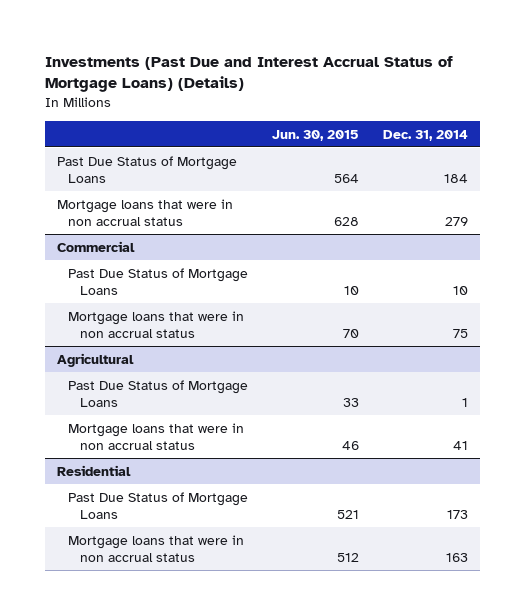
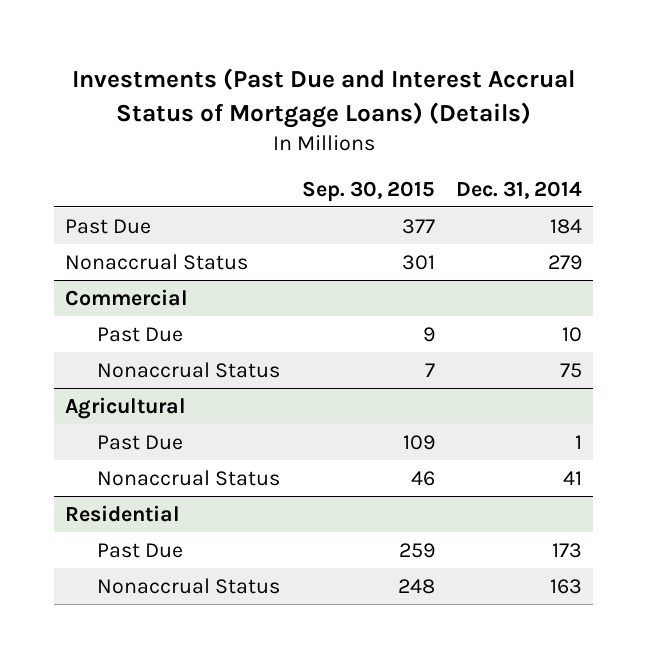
- | Jun. 30, 2015 | Dec. 31, 2014
+ | Sep. 30, 2015 | Dec. 31, 2014
- Past Due Status of Mortgage Loans | 564 | 184
- Mortgage loans that were in non accrual status | 628 | 279
+ Past Due | 377 | 184
+ Nonaccrual Status | 301 | 279
@ Commercial
- Past Due Status of Mortgage Loans | 10 | 10
- Mortgage loans that were in non accrual status | 70 | 75
+ Past Due | 9 | 10
+ Nonaccrual Status | 7 | 75
@ Agricultural
- Past Due Status of Mortgage Loans | 33 | 1
- Mortgage loans that were in non accrual status | 46 | 41
+ Past Due | 109 | 1
+ Nonaccrual Status | 46 | 41
@ Residential
- Past Due Status of Mortgage Loans | 521 | 173
- Mortgage loans that were in non accrual status | 512 | 163
+ Past Due | 259 | 173
+ Nonaccrual Status | 248 | 163

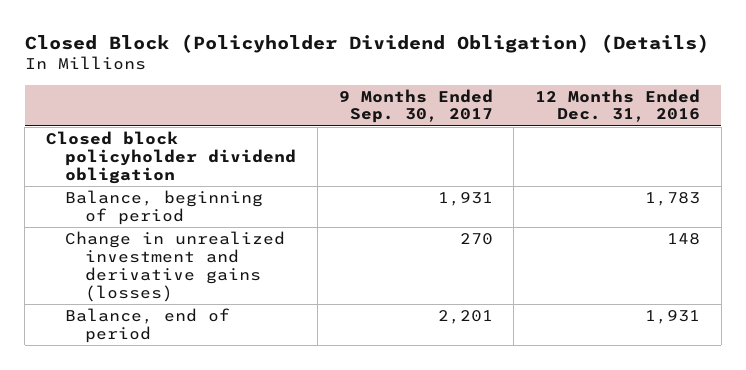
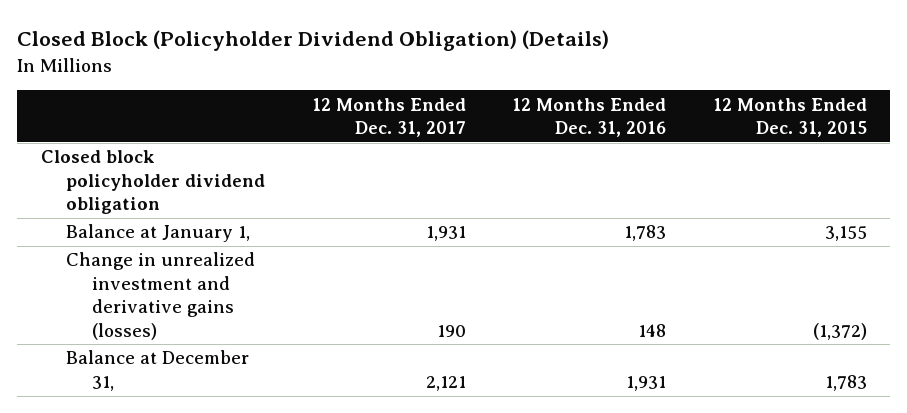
- | 9 Months Ended Sep. 30, 2017 | 12 Months Ended Dec. 31, 2016
+ | 12 Months Ended Dec. 31, 2017 | 12 Months Ended Dec. 31, 2016 | 12 Months Ended Dec. 31, 2015
- Balance, beginning of period | 1,931 | 1,783
+ Balance at January 1, | 1,931 | 1,783 | 3,155
- Balance, end of period | 2,201 | 1,931
+ Balance at December 31, | 2,121 | 1,931 | 1,783

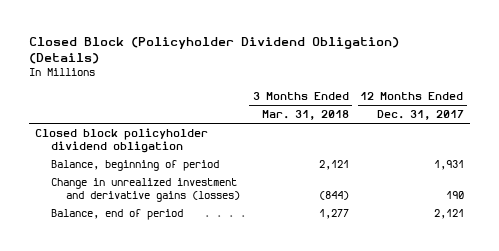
- | 12 Months Ended Dec. 31, 2017 | 12 Months Ended Dec. 31, 2016 | 12 Months Ended Dec. 31, 2015
+ | 3 Months Ended Mar. 31, 2018 | 12 Months Ended Dec. 31, 2017
- Balance at January 1, | 1,931 | 1,783 | 3,155
+ Balance, beginning of period | 2,121 | 1,931
- Balance at December 31, | 2,121 | 1,931 | 1,783
+ Balance, end of period | 1,277 | 2,121

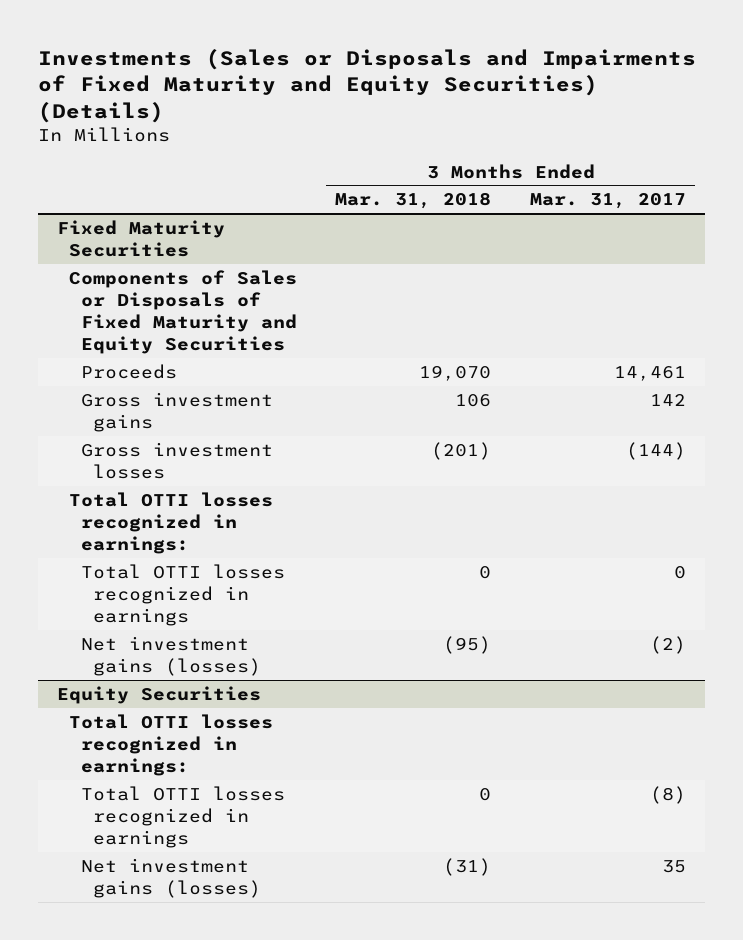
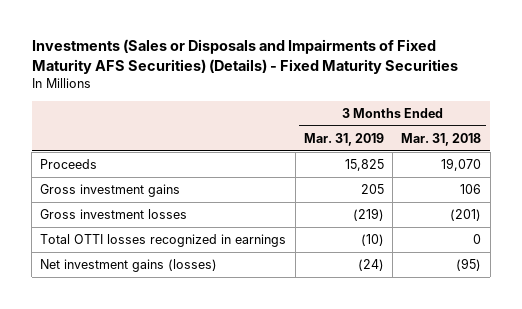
- Investments (Sales or Disposals and Impairments of Fixed Maturity and Equity Securities) (Details)
+ Investments (Sales or Disposals and Impairments of Fixed Maturity AFS Securities) (Details) - Fixed Maturity Securities
- | 3 Months Ended Mar. 31, 2018 | 3 Months Ended Mar. 31, 2017
+ | 3 Months Ended Mar. 31, 2019 | 3 Months Ended Mar. 31, 2018
- Fixed Maturity Securities
- Components of Sales or Disposals of Fixed Maturity and Equity Securities
- Total OTTI losses recognized in earnings:
- Equity Securities
- Total OTTI losses recognized in earnings:
- Total OTTI losses recognized in earnings | 0 | (8)
- Net investment gains (losses) | (31) | 35

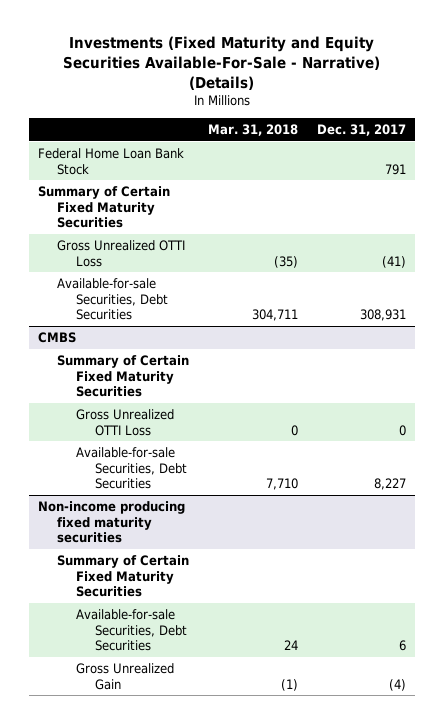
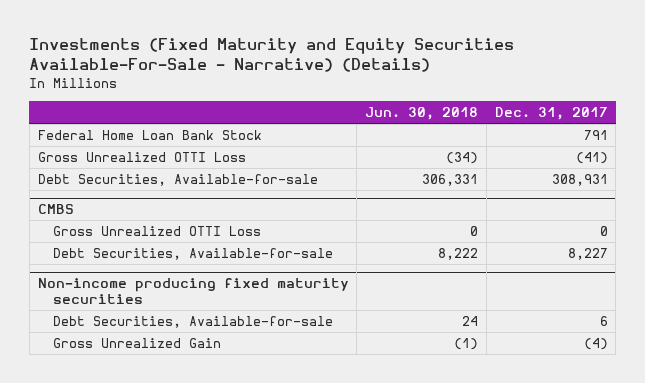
- | Mar. 31, 2018 | Dec. 31, 2017
+ | Jun. 30, 2018 | Dec. 31, 2017
- Summary of Certain Fixed Maturity Securities
- Available-for-sale Securities, Debt Securities | 304,711 | 308,931
+ Debt Securities, Available-for-sale | 306,331 | 308,931
@ CMBS
- Summary of Certain Fixed Maturity Securities
- Available-for-sale Securities, Debt Securities | 7,710 | 8,227
+ Debt Securities, Available-for-sale | 8,222 | 8,227
@ Non-income producing fixed maturity securities
- Summary of Certain Fixed Maturity Securities
- Available-for-sale Securities, Debt Securities | 24 | 6
+ Debt Securities, Available-for-sale | 24 | 6

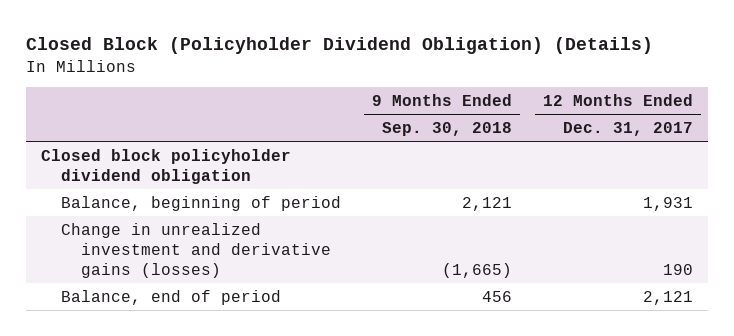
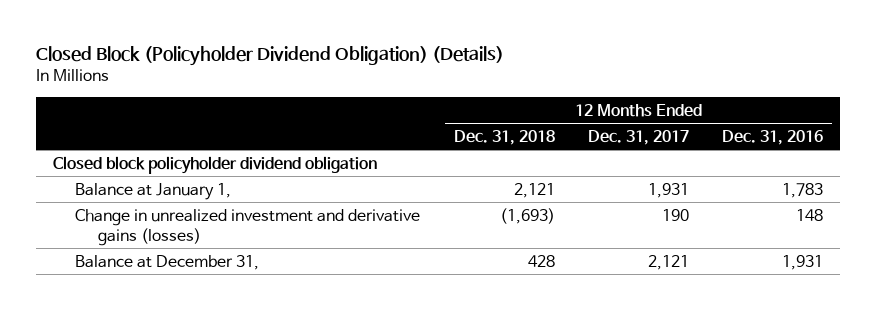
- | 9 Months Ended Sep. 30, 2018 | 12 Months Ended Dec. 31, 2017
+ | 12 Months Ended Dec. 31, 2018 | 12 Months Ended Dec. 31, 2017 | 12 Months Ended Dec. 31, 2016
- Balance, beginning of period | 2,121 | 1,931
+ Balance at January 1, | 2,121 | 1,931 | 1,783
- Balance, end of period | 456 | 2,121
+ Balance at December 31, | 428 | 2,121 | 1,931

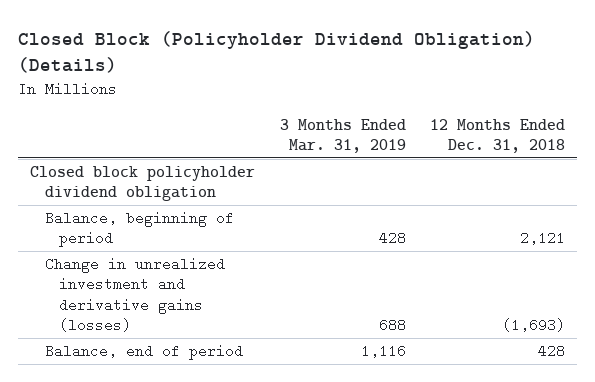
- | 12 Months Ended Dec. 31, 2018 | 12 Months Ended Dec. 31, 2017 | 12 Months Ended Dec. 31, 2016
+ | 3 Months Ended Mar. 31, 2019 | 12 Months Ended Dec. 31, 2018
- Balance at January 1, | 2,121 | 1,931 | 1,783
+ Balance, beginning of period | 428 | 2,121
- Balance at December 31, | 428 | 2,121 | 1,931
+ Balance, end of period | 1,116 | 428

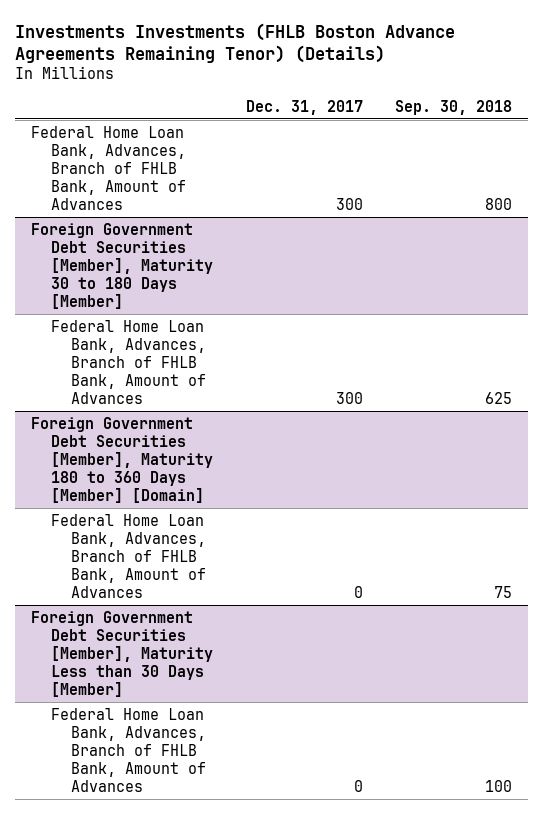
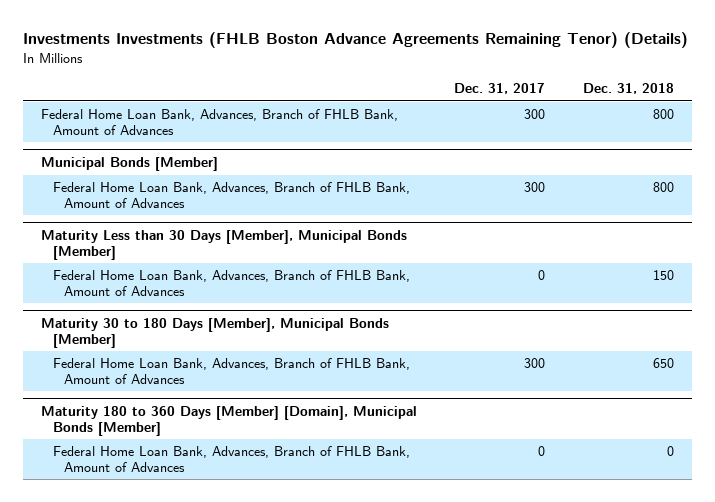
- | Dec. 31, 2017 | Sep. 30, 2018
+ | Dec. 31, 2017 | Dec. 31, 2018
- Foreign Government Debt Securities [Member], Maturity 30 to 180 Days [Member]
+ Municipal Bonds [Member]
- Foreign Government Debt Securities [Member], Maturity 180 to 360 Days [Member] [Domain]
+ Maturity Less than 30 Days [Member], Municipal Bonds [Member]
- Foreign Government Debt Securities [Member], Maturity Less than 30 Days [Member]
+ Maturity 30 to 180 Days [Member], Municipal Bonds [Member]
+ Federal Home Loan Bank, Advances, Branch of FHLB Bank, Amount of Advances | 300 | 650
+ Maturity 180 to 360 Days [Member] [Domain], Municipal Bonds [Member]

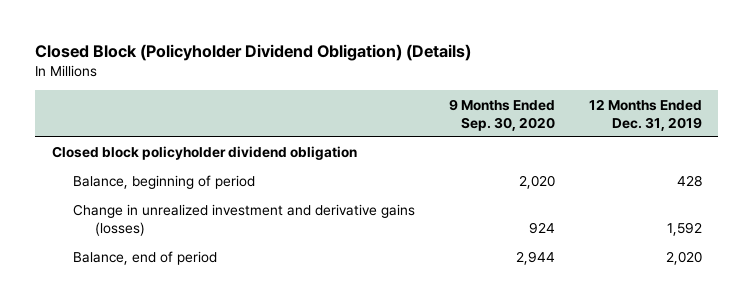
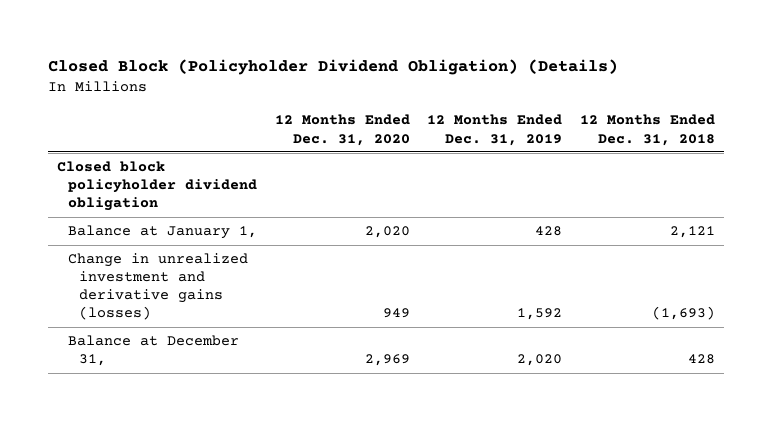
- | 9 Months Ended Sep. 30, 2020 | 12 Months Ended Dec. 31, 2019
+ | 12 Months Ended Dec. 31, 2020 | 12 Months Ended Dec. 31, 2019 | 12 Months Ended Dec. 31, 2018
- Balance, beginning of period | 2,020 | 428
+ Balance at January 1, | 2,020 | 428 | 2,121
- Balance, end of period | 2,944 | 2,020
+ Balance at December 31, | 2,969 | 2,020 | 428

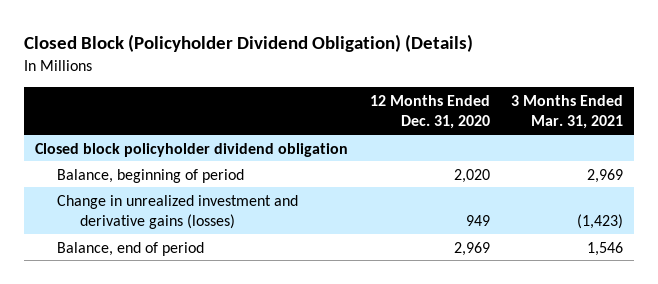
- | 12 Months Ended Dec. 31, 2020 | 12 Months Ended Dec. 31, 2019 | 12 Months Ended Dec. 31, 2018
+ | 12 Months Ended Dec. 31, 2020 | 3 Months Ended Mar. 31, 2021
- Balance at January 1, | 2,020 | 428 | 2,121
+ Balance, beginning of period | 2,020 | 2,969
- Balance at December 31, | 2,969 | 2,020 | 428
+ Balance, end of period | 2,969 | 1,546

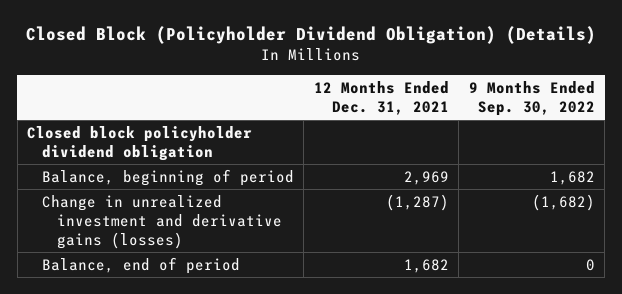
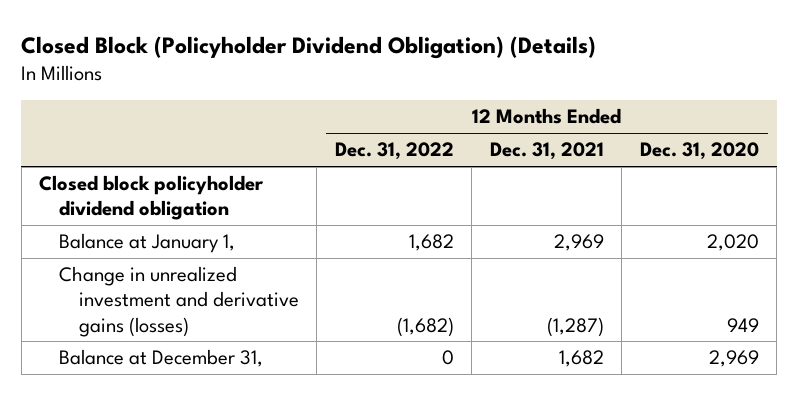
- | 12 Months Ended Dec. 31, 2021 | 9 Months Ended Sep. 30, 2022
+ | 12 Months Ended Dec. 31, 2022 | 12 Months Ended Dec. 31, 2021 | 12 Months Ended Dec. 31, 2020
- Balance, beginning of period | 2,969 | 1,682
+ Balance at January 1, | 1,682 | 2,969 | 2,020
- Balance, end of period | 1,682 | 0
+ Balance at December 31, | 0 | 1,682 | 2,969

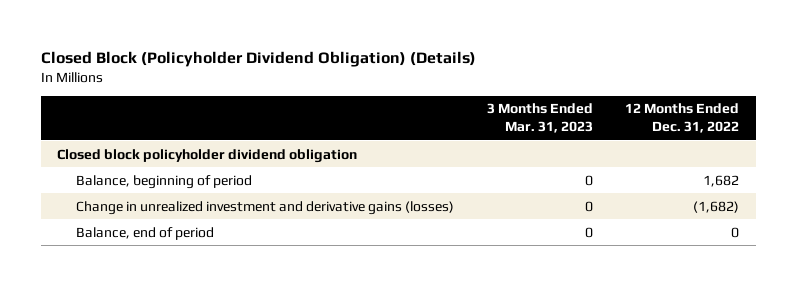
- | 12 Months Ended Dec. 31, 2022 | 12 Months Ended Dec. 31, 2021 | 12 Months Ended Dec. 31, 2020
+ | 3 Months Ended Mar. 31, 2023 | 12 Months Ended Dec. 31, 2022
- Balance at January 1, | 1,682 | 2,969 | 2,020
+ Balance, beginning of period | 0 | 1,682
- Balance at December 31, | 0 | 1,682 | 2,969
+ Balance, end of period | 0 | 0

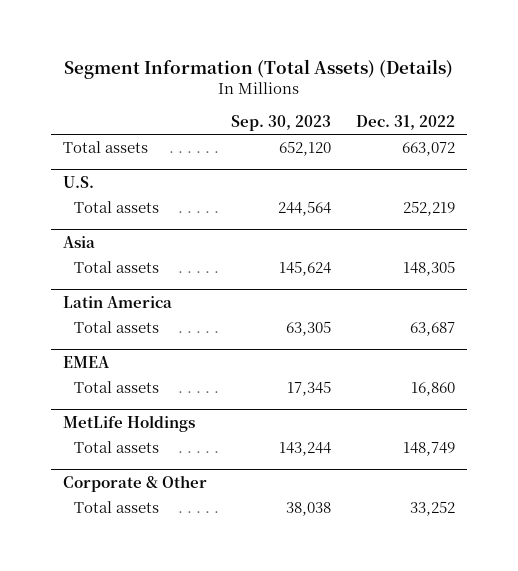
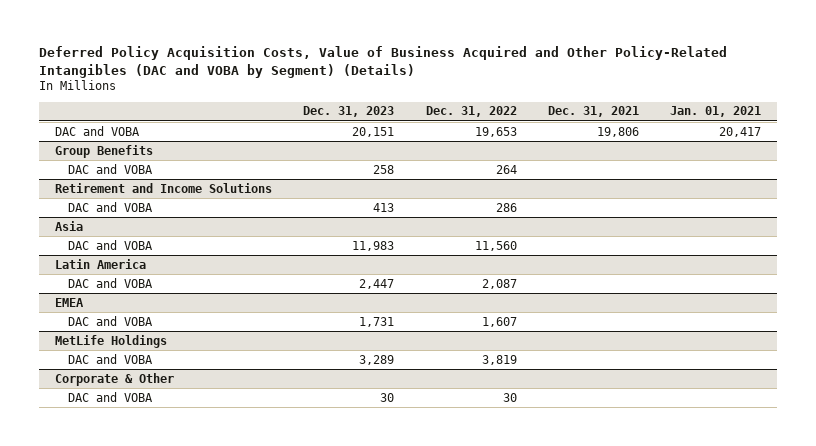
- Segment Information (Total Assets) (Details)
+ Deferred Policy Acquisition Costs, Value of Business Acquired and Other Policy-Related Intangibles (DAC and VOBA by Segment) (Details)
- | Sep. 30, 2023 | Dec. 31, 2022
+ | Dec. 31, 2023 | Dec. 31, 2022 | Dec. 31, 2021 | Jan. 01, 2021
- Total assets | 652,120 | 663,072
- U.S.
- Total assets | 244,564 | 252,219
+ DAC and VOBA | 20,151 | 19,653 | 19,806 | 20,417
+ Group Benefits
+ DAC and VOBA | 258 | 264 | |
+ Retirement and Income Solutions
+ DAC and VOBA | 413 | 286 | |
@ Asia
- Total assets | 145,624 | 148,305
+ DAC and VOBA | 11,983 | 11,560 | |
@ Latin America
- Total assets | 63,305 | 63,687
+ DAC and VOBA | 2,447 | 2,087 | |
@ EMEA
- Total assets | 17,345 | 16,860
+ DAC and VOBA | 1,731 | 1,607 | |
@ MetLife Holdings
- Total assets | 143,244 | 148,749
+ DAC and VOBA | 3,289 | 3,819 | |
@ Corporate & Other
- Total assets | 38,038 | 33,252
+ DAC and VOBA | 30 | 30 | |

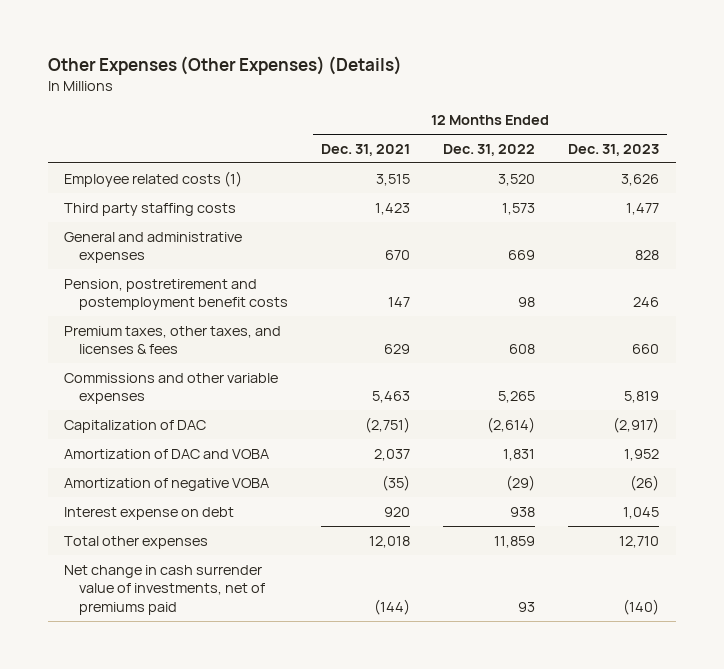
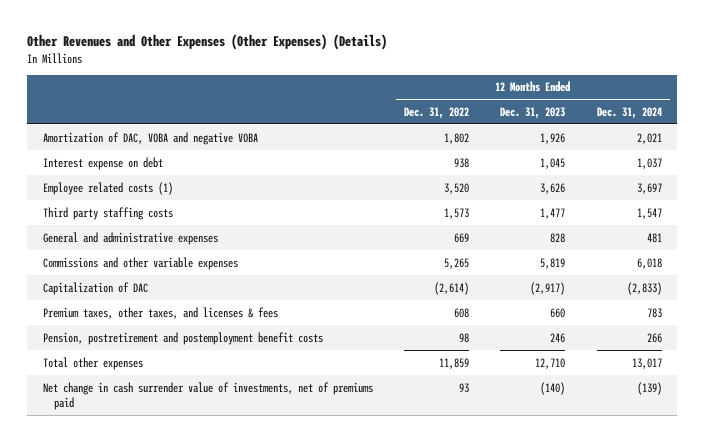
- Other Expenses (Other Expenses) (Details)
+ Other Revenues and Other Expenses (Other Expenses) (Details)
- | 12 Months Ended Dec. 31, 2021 | 12 Months Ended Dec. 31, 2022 | 12 Months Ended Dec. 31, 2023
+ | 12 Months Ended Dec. 31, 2022 | 12 Months Ended Dec. 31, 2023 | 12 Months Ended Dec. 31, 2024
+ Amortization of DAC, VOBA and negative VOBA | 1,802 | 1,926 | 2,021
moved up: Interest expense on debt | 938 | 1,045 | 1,037
- Amortization of DAC and VOBA | 2,037 | 1,831 | 1,952
- Amortization of negative VOBA | (35) | (29) | (26)
moved down: Premium taxes, other taxes, and licenses & fees | 608 | 660 | 783
moved down: Pension, postretirement and postemployment benefit costs | 98 | 246 | 266

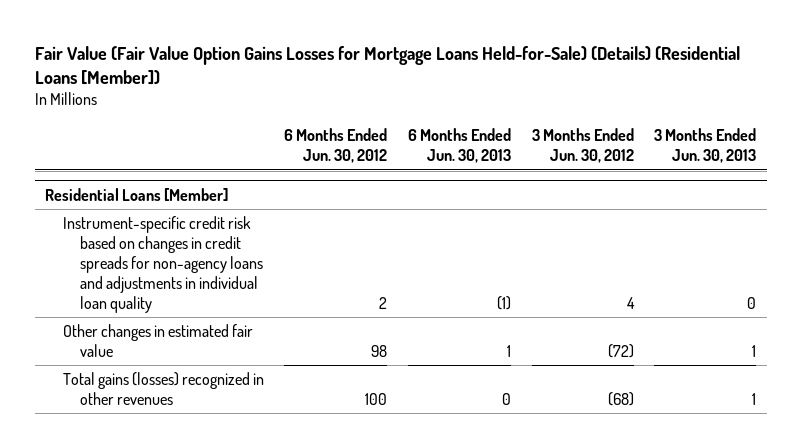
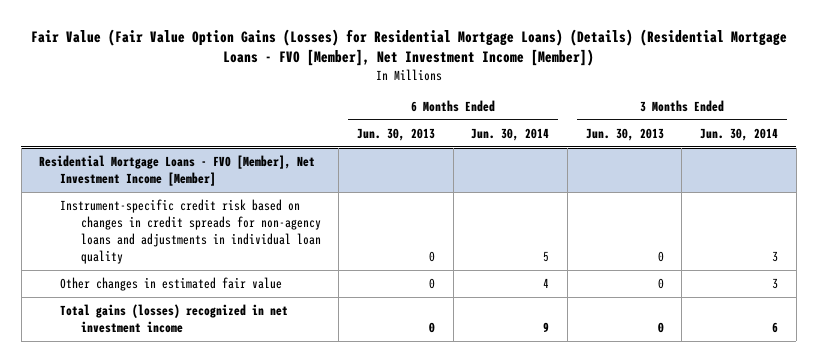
- Fair Value (Fair Value Option Gains Losses for Mortgage Loans Held-for-Sale) (Details) (Residential Loans [Member])
+ Fair Value (Fair Value Option Gains (Losses) for Residential Mortgage Loans) (Details) (Residential Mortgage Loans - FVO [Member], Net Investment Income [Member])
- | 6 Months Ended Jun. 30, 2012 | 6 Months Ended Jun. 30, 2013 | 3 Months Ended Jun. 30, 2012 | 3 Months Ended Jun. 30, 2013
+ | 6 Months Ended Jun. 30, 2013 | 6 Months Ended Jun. 30, 2014 | 3 Months Ended Jun. 30, 2013 | 3 Months Ended Jun. 30, 2014
- Residential Loans [Member]
- Instrument-specific credit risk based on changes in credit spreads for non-agency loans and adjustments in individual loan quality | 2 | (1) | 4 | 0
- Other changes in estimated fair value | 98 | 1 | (72) | 1
- Total gains (losses) recognized in other revenues | 100 | 0 | (68) | 1
+ Residential Mortgage Loans - FVO [Member], Net Investment Income [Member]
+ Instrument-specific credit risk based on changes in credit spreads for non-agency loans and adjustments in individual loan quality | 0 | 5 | 0 | 3
+ Other changes in estimated fair value | 0 | 4 | 0 | 3
+ Total gains (losses) recognized in net investment income | 0 | 9 | 0 | 6

